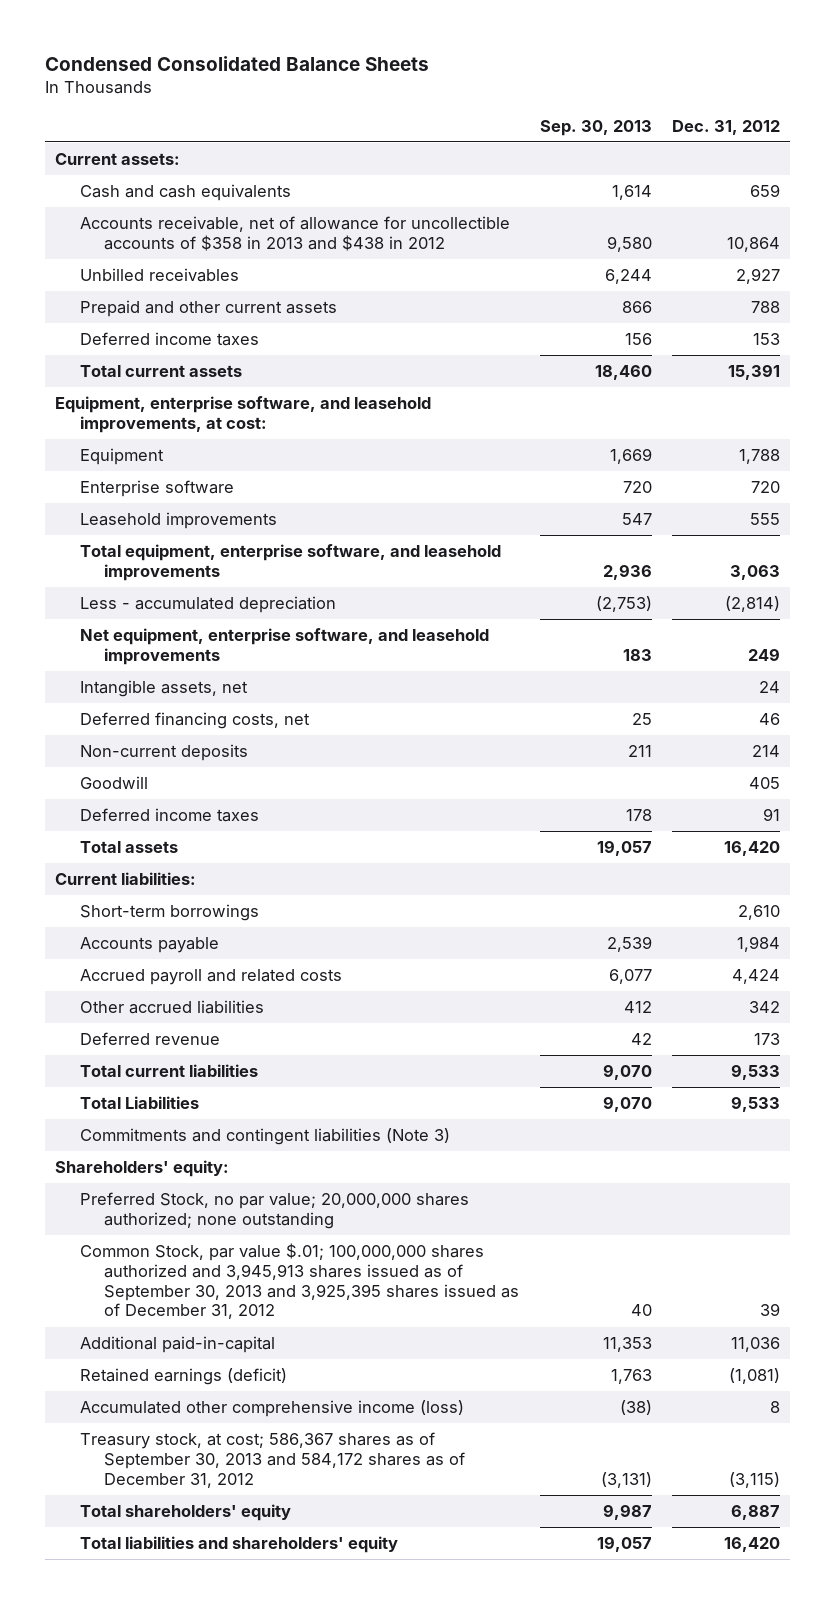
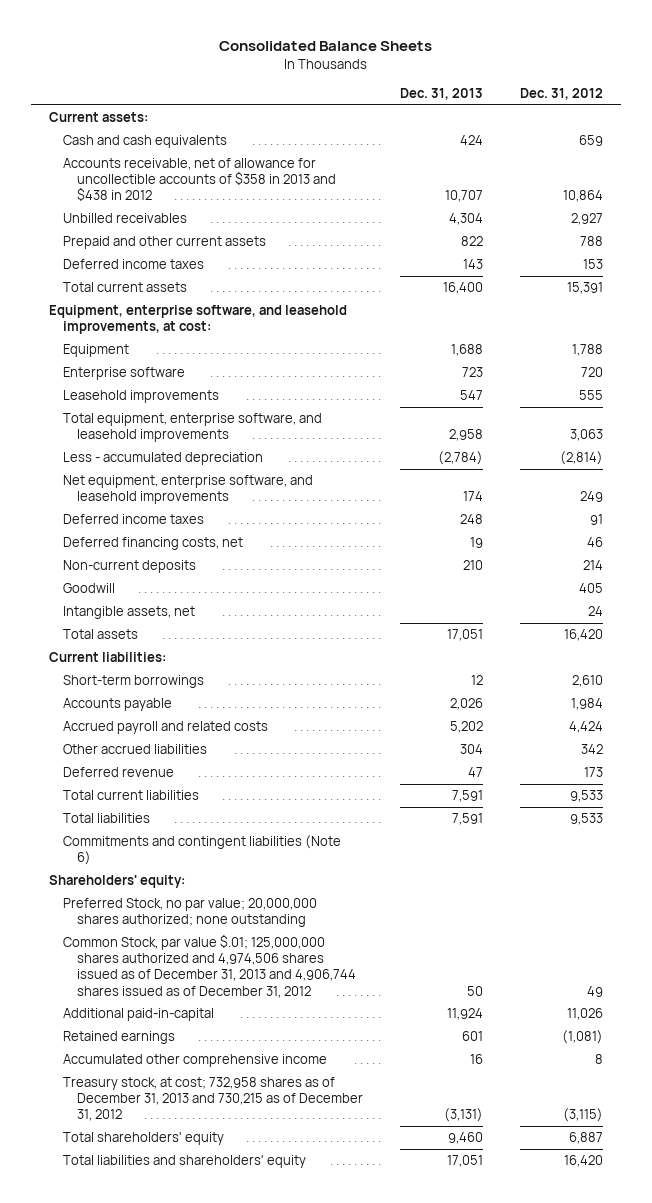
- Condensed Consolidated Balance Sheets
+ Consolidated Balance Sheets
- | Sep. 30, 2013 | Dec. 31, 2012
+ | Dec. 31, 2013 | Dec. 31, 2012
moved up: Deferred income taxes | 248 | 91
moved down: Intangible assets, net | | 24
- Total Liabilities | 9,070 | 9,533
- Commitments and contingent liabilities (Note 3)
+ Total liabilities | 7,591 | 9,533
+ Commitments and contingent liabilities (Note 6)
- Common Stock, par value $.01; 100,000,000 shares authorized and 3,945,913 shares issued as of September 30, 2013 and 3,925,395 shares issued as of December 31, 2012 | 40 | 39
- Additional paid-in-capital | 11,353 | 11,036
- Retained earnings (deficit) | 1,763 | (1,081)
- Accumulated other comprehensive income (loss) | (38) | 8
- Treasury stock, at cost; 586,367 shares as of September 30, 2013 and 584,172 shares as of December 31, 2012 | (3,131) | (3,115)
+ Common Stock, par value $.01; 125,000,000 shares authorized and 4,974,506 shares issued as of December 31, 2013 and 4,906,744 shares issued as of December 31, 2012 | 50 | 49
+ Additional paid-in-capital | 11,924 | 11,026
+ Retained earnings | 601 | (1,081)
+ Accumulated other comprehensive income | 16 | 8
+ Treasury stock, at cost; 732,958 shares as of December 31, 2013 and 730,215 as of December 31, 2012 | (3,131) | (3,115)

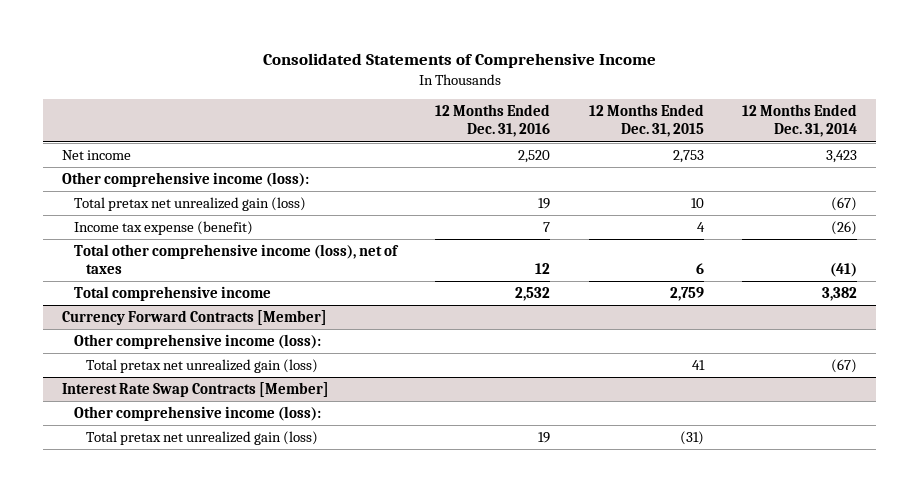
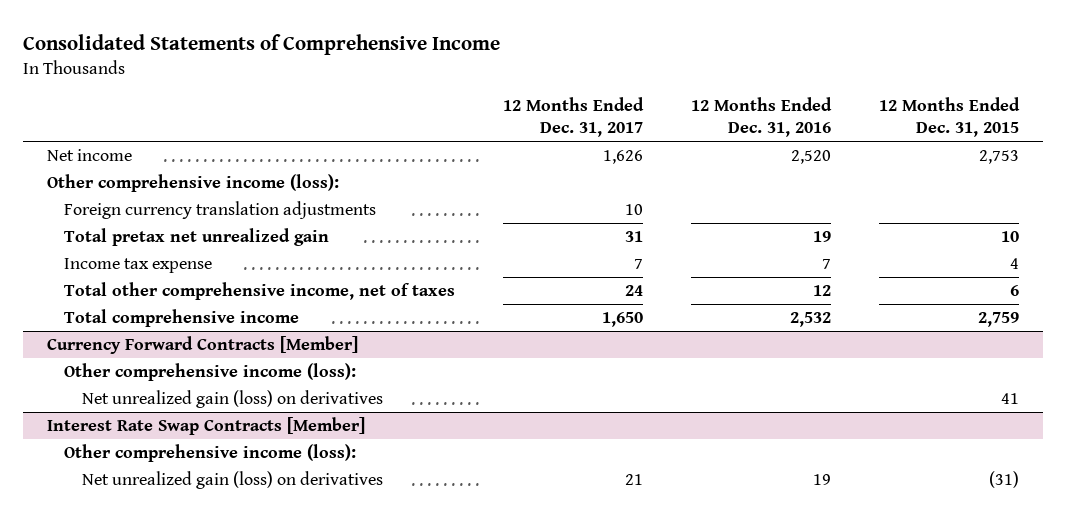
- | 12 Months Ended Dec. 31, 2016 | 12 Months Ended Dec. 31, 2015 | 12 Months Ended Dec. 31, 2014
+ | 12 Months Ended Dec. 31, 2017 | 12 Months Ended Dec. 31, 2016 | 12 Months Ended Dec. 31, 2015
- Total pretax net unrealized gain (loss) | 19 | 10 | (67)
- Income tax expense (benefit) | 7 | 4 | (26)
- Total other comprehensive income (loss), net of taxes | 12 | 6 | (41)
+ Foreign currency translation adjustments | 10 | |
+ Total pretax net unrealized gain | 31 | 19 | 10
+ Income tax expense | 7 | 7 | 4
+ Total other comprehensive income, net of taxes | 24 | 12 | 6
@ Currency Forward Contracts [Member]
- Total pretax net unrealized gain (loss) | | 41 | (67)
+ Net unrealized gain (loss) on derivatives | | | 41
@ Interest Rate Swap Contracts [Member]
- Total pretax net unrealized gain (loss) | 19 | (31) |
+ Net unrealized gain (loss) on derivatives | 21 | 19 | (31)

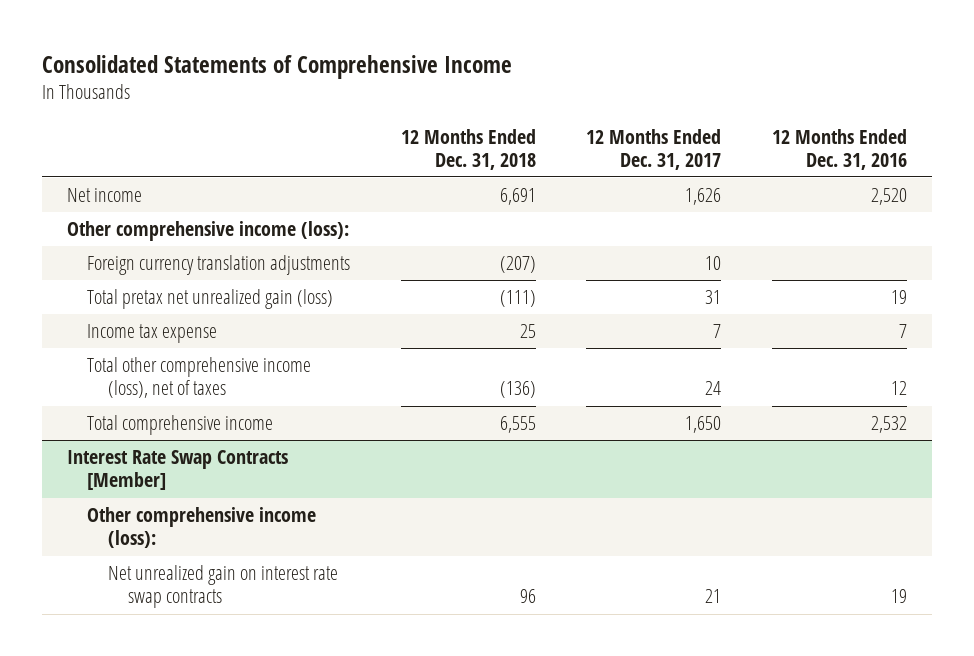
- | 12 Months Ended Dec. 31, 2017 | 12 Months Ended Dec. 31, 2016 | 12 Months Ended Dec. 31, 2015
+ | 12 Months Ended Dec. 31, 2018 | 12 Months Ended Dec. 31, 2017 | 12 Months Ended Dec. 31, 2016
- Total pretax net unrealized gain | 31 | 19 | 10
+ Total pretax net unrealized gain (loss) | (111) | 31 | 19
- Total other comprehensive income, net of taxes | 24 | 12 | 6
+ Total other comprehensive income (loss), net of taxes | (136) | 24 | 12
- Currency Forward Contracts [Member]
- Other comprehensive income (loss):
- Net unrealized gain (loss) on derivatives | | | 41
@ Interest Rate Swap Contracts [Member]
- Net unrealized gain (loss) on derivatives | 21 | 19 | (31)
+ Net unrealized gain on interest rate swap contracts | 96 | 21 | 19

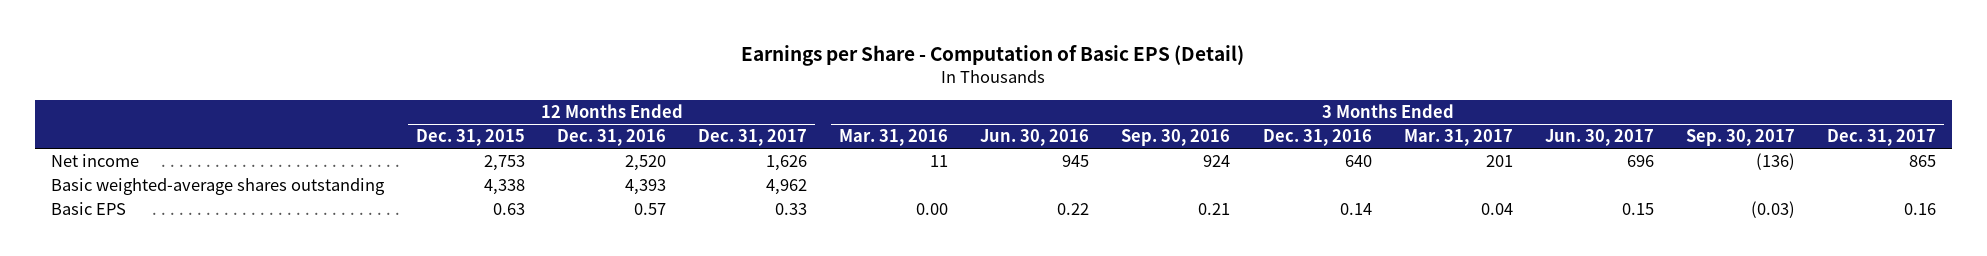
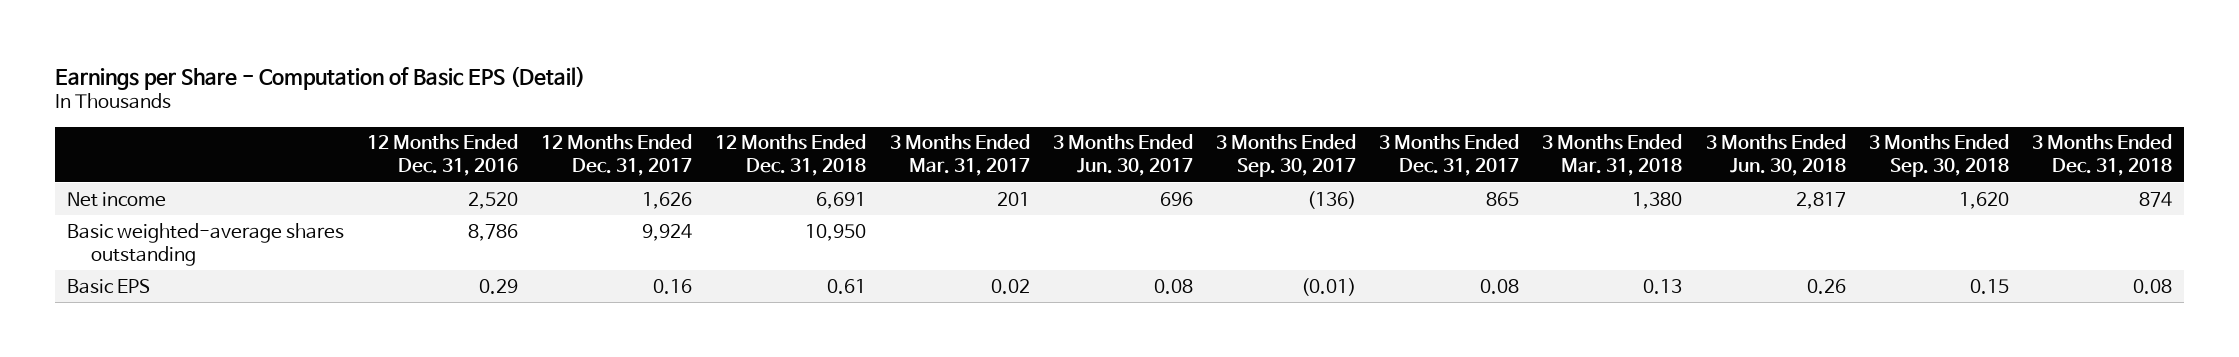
- | 12 Months Ended Dec. 31, 2015 | 12 Months Ended Dec. 31, 2016 | 12 Months Ended Dec. 31, 2017 | 3 Months Ended Mar. 31, 2016 | 3 Months Ended Jun. 30, 2016 | 3 Months Ended Sep. 30, 2016 | 3 Months Ended Dec. 31, 2016 | 3 Months Ended Mar. 31, 2017 | 3 Months Ended Jun. 30, 2017 | 3 Months Ended Sep. 30, 2017 | 3 Months Ended Dec. 31, 2017
+ | 12 Months Ended Dec. 31, 2016 | 12 Months Ended Dec. 31, 2017 | 12 Months Ended Dec. 31, 2018 | 3 Months Ended Mar. 31, 2017 | 3 Months Ended Jun. 30, 2017 | 3 Months Ended Sep. 30, 2017 | 3 Months Ended Dec. 31, 2017 | 3 Months Ended Mar. 31, 2018 | 3 Months Ended Jun. 30, 2018 | 3 Months Ended Sep. 30, 2018 | 3 Months Ended Dec. 31, 2018
- Basic weighted-average shares outstanding | 4,338 | 4,393 | 4,962 | | | | | | | |
- Basic EPS | 0.63 | 0.57 | 0.33 | 0.00 | 0.22 | 0.21 | 0.14 | 0.04 | 0.15 | (0.03) | 0.16
+ Basic weighted-average shares outstanding | 8,786 | 9,924 | 10,950 | | | | | | | |
+ Basic EPS | 0.29 | 0.16 | 0.61 | 0.02 | 0.08 | (0.01) | 0.08 | 0.13 | 0.26 | 0.15 | 0.08

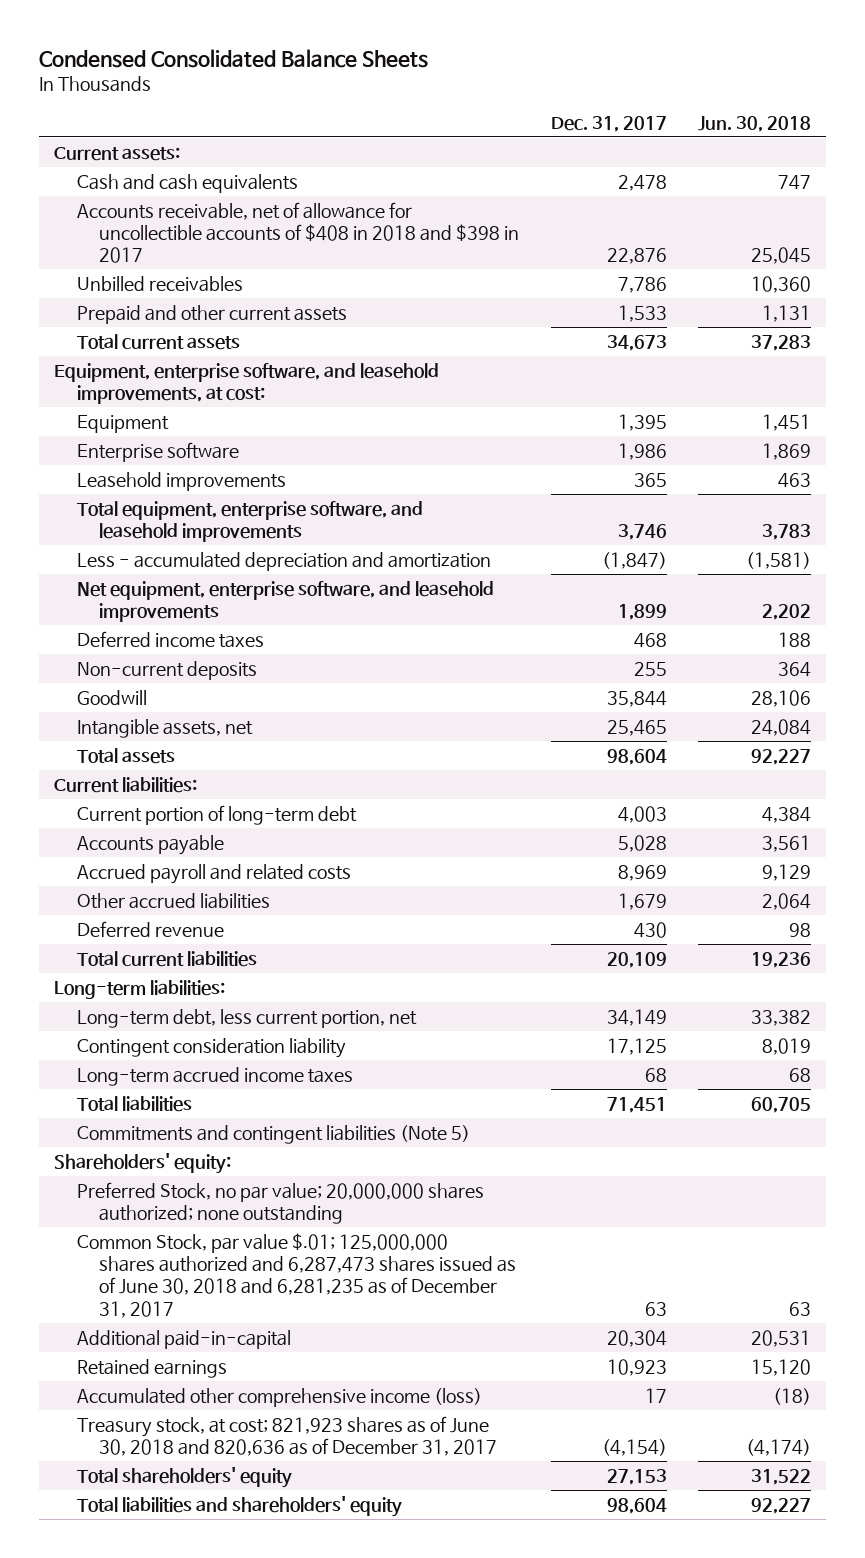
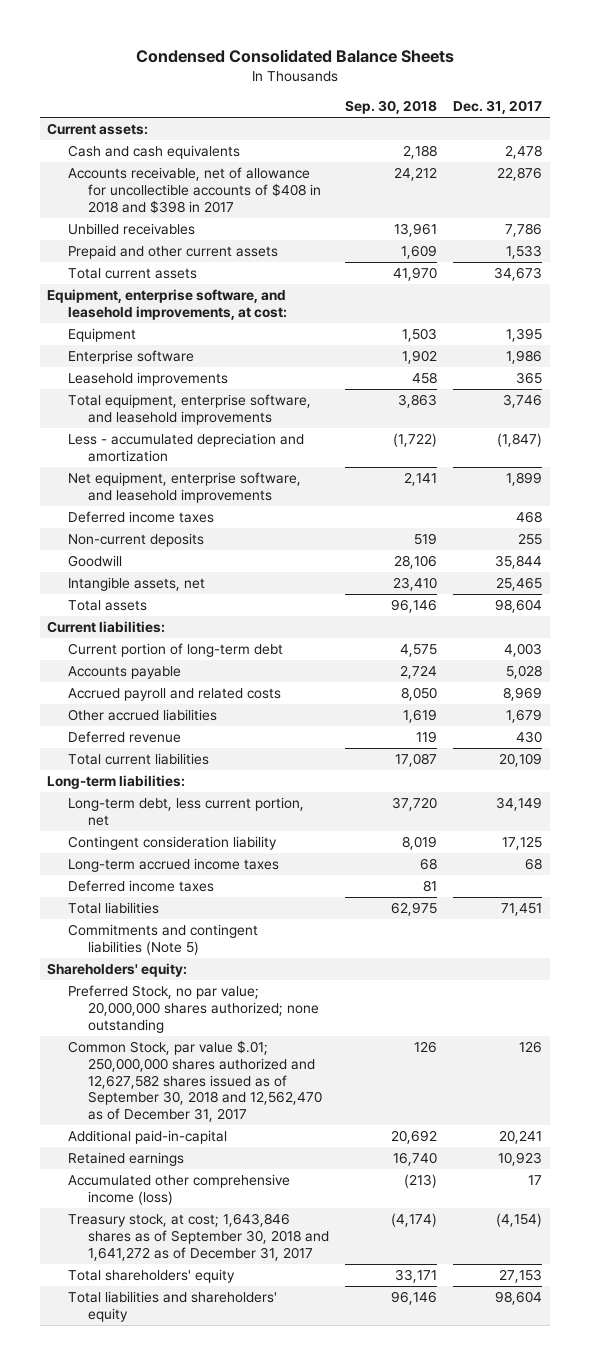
- | Dec. 31, 2017 | Jun. 30, 2018
+ | Sep. 30, 2018 | Dec. 31, 2017
+ Deferred income taxes | 81 |
- Common Stock, par value $.01; 125,000,000 shares authorized and 6,287,473 shares issued as of June 30, 2018 and 6,281,235 as of December 31, 2017 | 63 | 63
- Additional paid-in-capital | 20,304 | 20,531
+ Common Stock, par value $.01; 250,000,000 shares authorized and 12,627,582 shares issued as of September 30, 2018 and 12,562,470 as of December 31, 2017 | 126 | 126
+ Additional paid-in-capital | 20,692 | 20,241
- Treasury stock, at cost; 821,923 shares as of June 30, 2018 and 820,636 as of December 31, 2017 | (4,154) | (4,174)
+ Treasury stock, at cost; 1,643,846 shares as of September 30, 2018 and 1,641,272 as of December 31, 2017 | (4,174) | (4,154)

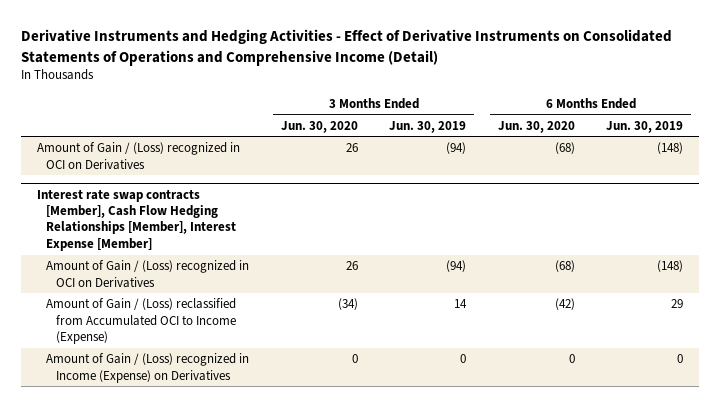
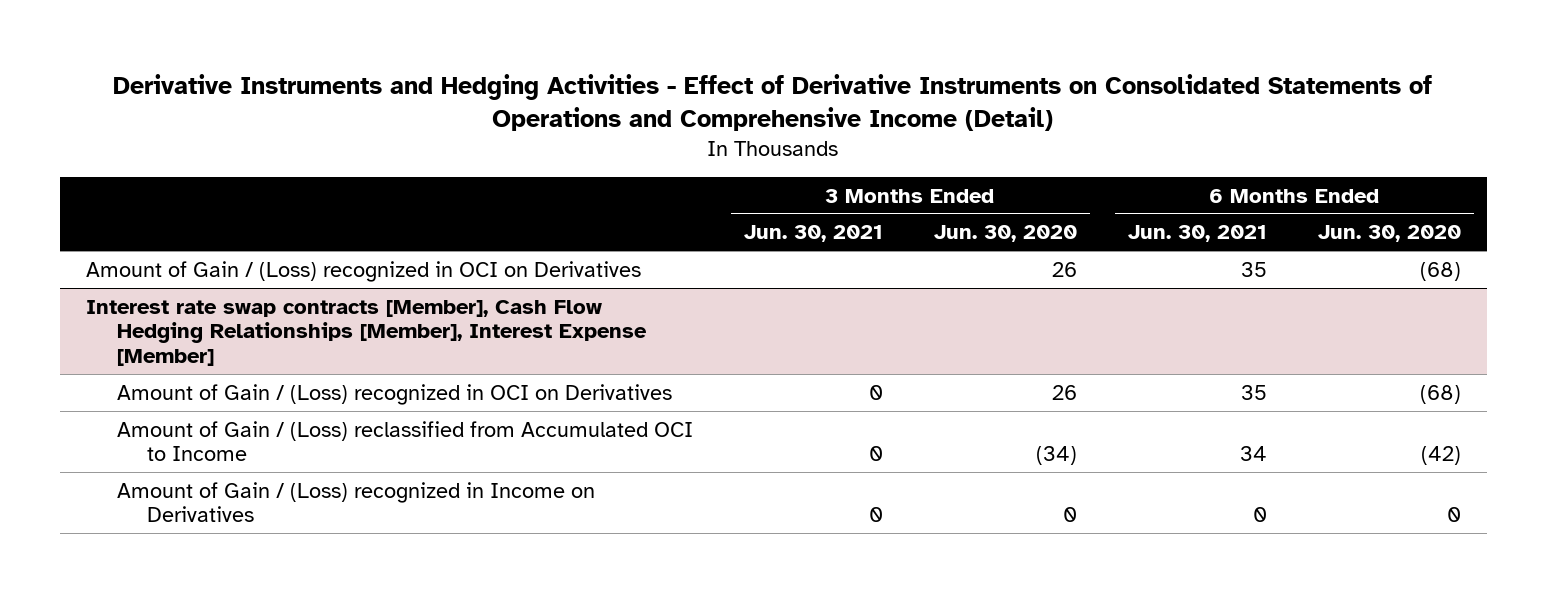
- | 3 Months Ended Jun. 30, 2020 | 3 Months Ended Jun. 30, 2019 | 6 Months Ended Jun. 30, 2020 | 6 Months Ended Jun. 30, 2019
+ | 3 Months Ended Jun. 30, 2021 | 3 Months Ended Jun. 30, 2020 | 6 Months Ended Jun. 30, 2021 | 6 Months Ended Jun. 30, 2020
@ Interest rate swap contracts [Member], Cash Flow Hedging Relationships [Member], Interest Expense [Member]
- Amount of Gain / (Loss) reclassified from Accumulated OCI to Income (Expense) | (34) | 14 | (42) | 29
- Amount of Gain / (Loss) recognized in Income (Expense) on Derivatives | 0 | 0 | 0 | 0
+ Amount of Gain / (Loss) reclassified from Accumulated OCI to Income | 0 | (34) | 34 | (42)
+ Amount of Gain / (Loss) recognized in Income on Derivatives | 0 | 0 | 0 | 0

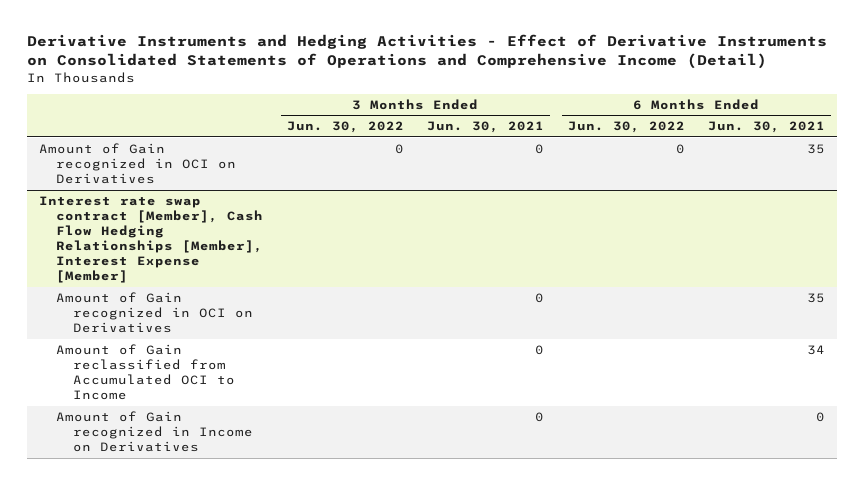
- | 3 Months Ended Jun. 30, 2021 | 3 Months Ended Jun. 30, 2020 | 6 Months Ended Jun. 30, 2021 | 6 Months Ended Jun. 30, 2020
+ | 3 Months Ended Jun. 30, 2022 | 3 Months Ended Jun. 30, 2021 | 6 Months Ended Jun. 30, 2022 | 6 Months Ended Jun. 30, 2021
- Amount of Gain / (Loss) recognized in OCI on Derivatives | | 26 | 35 | (68)
- Interest rate swap contracts [Member], Cash Flow Hedging Relationships [Member], Interest Expense [Member]
- Amount of Gain / (Loss) recognized in OCI on Derivatives | 0 | 26 | 35 | (68)
- Amount of Gain / (Loss) reclassified from Accumulated OCI to Income | 0 | (34) | 34 | (42)
- Amount of Gain / (Loss) recognized in Income on Derivatives | 0 | 0 | 0 | 0
+ Amount of Gain recognized in OCI on Derivatives | 0 | 0 | 0 | 35
+ Interest rate swap contract [Member], Cash Flow Hedging Relationships [Member], Interest Expense [Member]
+ Amount of Gain recognized in OCI on Derivatives | | 0 | | 35
+ Amount of Gain reclassified from Accumulated OCI to Income | | 0 | | 34
+ Amount of Gain recognized in Income on Derivatives | | 0 | | 0

